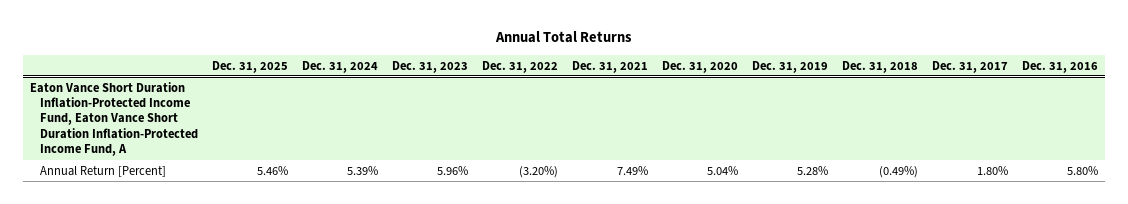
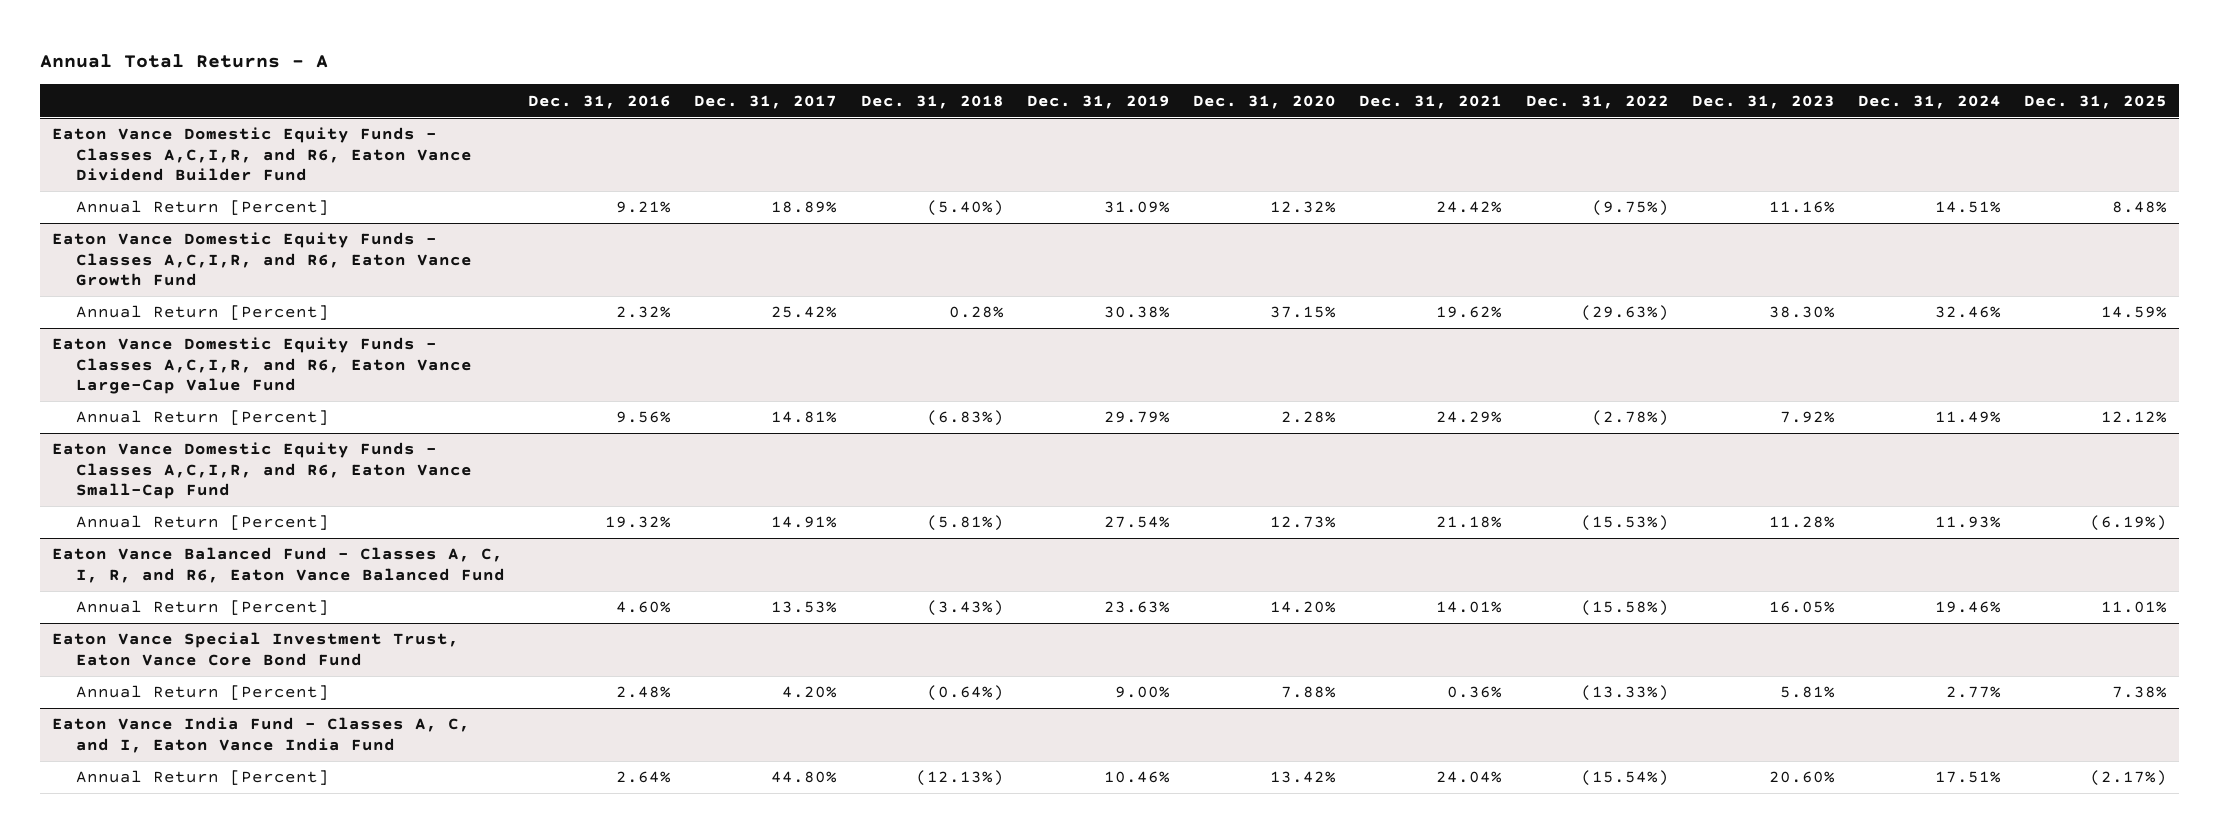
- Annual Total Returns
+ Annual Total Returns - A
- | Dec. 31, 2025 | Dec. 31, 2024 | Dec. 31, 2023 | Dec. 31, 2022 | Dec. 31, 2021 | Dec. 31, 2020 | Dec. 31, 2019 | Dec. 31, 2018 | Dec. 31, 2017 | Dec. 31, 2016
+ | Dec. 31, 2016 | Dec. 31, 2017 | Dec. 31, 2018 | Dec. 31, 2019 | Dec. 31, 2020 | Dec. 31, 2021 | Dec. 31, 2022 | Dec. 31, 2023 | Dec. 31, 2024 | Dec. 31, 2025
- Eaton Vance Short Duration Inflation-Protected Income Fund, Eaton Vance Short Duration Inflation-Protected Income Fund, A
- Annual Return [Percent] | 5.46% | 5.39% | 5.96% | (3.20%) | 7.49% | 5.04% | 5.28% | (0.49%) | 1.80% | 5.80%
+ Eaton Vance Domestic Equity Funds - Classes A,C,I,R, and R6, Eaton Vance Dividend Builder Fund
+ Annual Return [Percent] | 9.21% | 18.89% | (5.40%) | 31.09% | 12.32% | 24.42% | (9.75%) | 11.16% | 14.51% | 8.48%
+ Eaton Vance Domestic Equity Funds - Classes A,C,I,R, and R6, Eaton Vance Growth Fund
+ Annual Return [Percent] | 2.32% | 25.42% | 0.28% | 30.38% | 37.15% | 19.62% | (29.63%) | 38.30% | 32.46% | 14.59%
+ Eaton Vance Domestic Equity Funds - Classes A,C,I,R, and R6, Eaton Vance Large-Cap Value Fund
+ Annual Return [Percent] | 9.56% | 14.81% | (6.83%) | 29.79% | 2.28% | 24.29% | (2.78%) | 7.92% | 11.49% | 12.12%
+ Eaton Vance Domestic Equity Funds - Classes A,C,I,R, and R6, Eaton Vance Small-Cap Fund
+ Annual Return [Percent] | 19.32% | 14.91% | (5.81%) | 27.54% | 12.73% | 21.18% | (15.53%) | 11.28% | 11.93% | (6.19%)
+ Eaton Vance Balanced Fund - Classes A, C, I, R, and R6, Eaton Vance Balanced Fund
+ Annual Return [Percent] | 4.60% | 13.53% | (3.43%) | 23.63% | 14.20% | 14.01% | (15.58%) | 16.05% | 19.46% | 11.01%
+ Eaton Vance Special Investment Trust, Eaton Vance Core Bond Fund
+ Annual Return [Percent] | 2.48% | 4.20% | (0.64%) | 9.00% | 7.88% | 0.36% | (13.33%) | 5.81% | 2.77% | 7.38%
+ Eaton Vance India Fund - Classes A, C, and I, Eaton Vance India Fund
+ Annual Return [Percent] | 2.64% | 44.80% | (12.13%) | 10.46% | 13.42% | 24.04% | (15.54%) | 20.60% | 17.51% | (2.17%)

